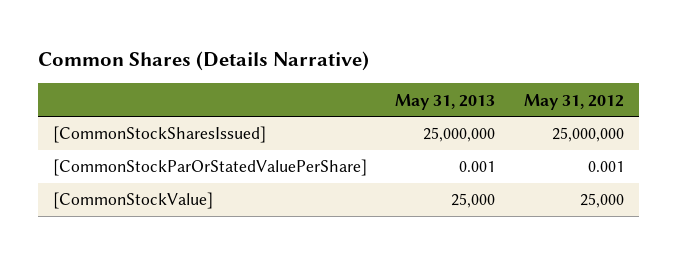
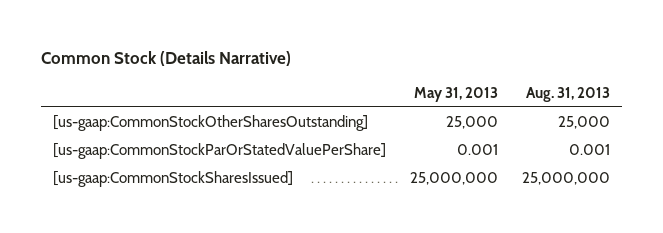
- Common Shares (Details Narrative)
+ Common Stock (Details Narrative)
- | May 31, 2013 | May 31, 2012
+ | May 31, 2013 | Aug. 31, 2013
- [CommonStockSharesIssued] | 25,000,000 | 25,000,000
- [CommonStockParOrStatedValuePerShare] | 0.001 | 0.001
- [CommonStockValue] | 25,000 | 25,000
+ [us-gaap:CommonStockOtherSharesOutstanding] | 25,000 | 25,000
+ [us-gaap:CommonStockParOrStatedValuePerShare] | 0.001 | 0.001
+ [us-gaap:CommonStockSharesIssued] | 25,000,000 | 25,000,000

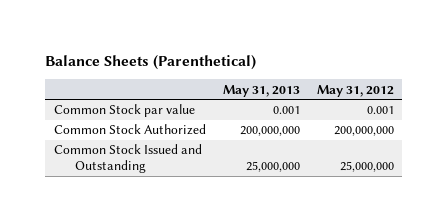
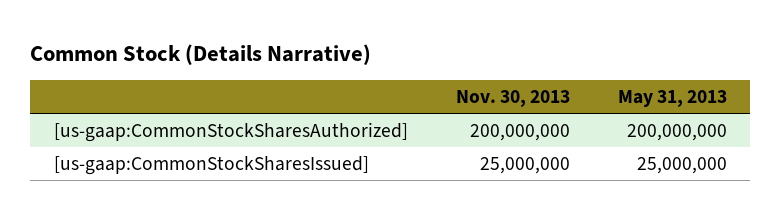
- Balance Sheets (Parenthetical)
+ Common Stock (Details Narrative)
- | May 31, 2013 | May 31, 2012
+ | Nov. 30, 2013 | May 31, 2013
- Common Stock par value | 0.001 | 0.001
- Common Stock Authorized | 200,000,000 | 200,000,000
- Common Stock Issued and Outstanding | 25,000,000 | 25,000,000
+ [us-gaap:CommonStockSharesAuthorized] | 200,000,000 | 200,000,000
+ [us-gaap:CommonStockSharesIssued] | 25,000,000 | 25,000,000

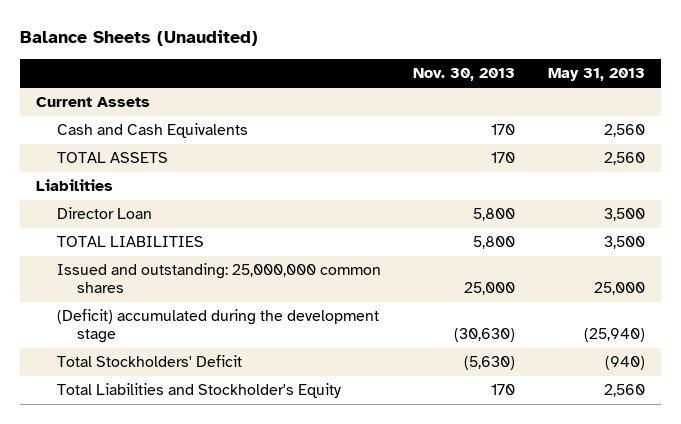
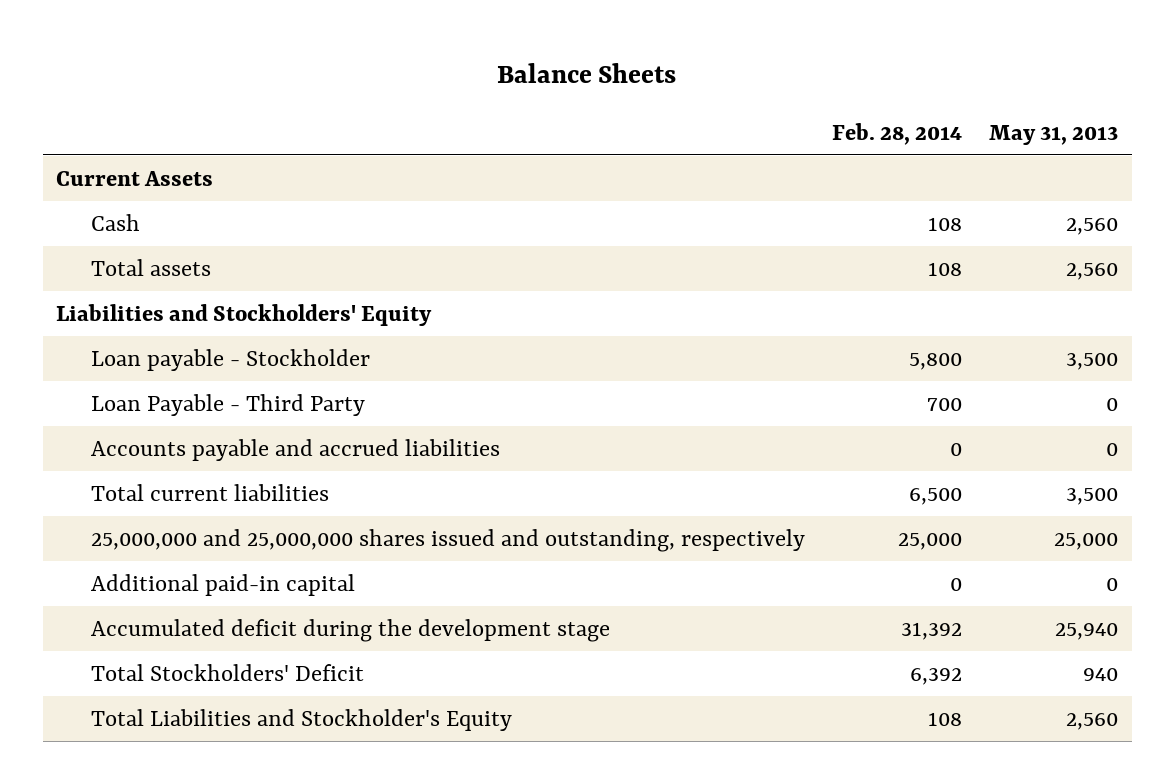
- Balance Sheets (Unaudited)
+ Balance Sheets
- | Nov. 30, 2013 | May 31, 2013
+ | Feb. 28, 2014 | May 31, 2013
- Cash and Cash Equivalents | 170 | 2,560
- TOTAL ASSETS | 170 | 2,560
- Liabilities
- Director Loan | 5,800 | 3,500
- TOTAL LIABILITIES | 5,800 | 3,500
- Issued and outstanding: 25,000,000 common shares | 25,000 | 25,000
- (Deficit) accumulated during the development stage | (30,630) | (25,940)
- Total Stockholders' Deficit | (5,630) | (940)
+ Cash | 108 | 2,560
+ Total assets | 108 | 2,560
+ Liabilities and Stockholders' Equity
+ Loan payable - Stockholder | 5,800 | 3,500
+ Loan Payable - Third Party | 700 | 0
+ Accounts payable and accrued liabilities | 0 | 0
+ Total current liabilities | 6,500 | 3,500
+ 25,000,000 and 25,000,000 shares issued and outstanding, respectively | 25,000 | 25,000
+ Additional paid-in capital | 0 | 0
+ Accumulated deficit during the development stage | 31,392 | 25,940
+ Total Stockholders' Deficit | 6,392 | 940

